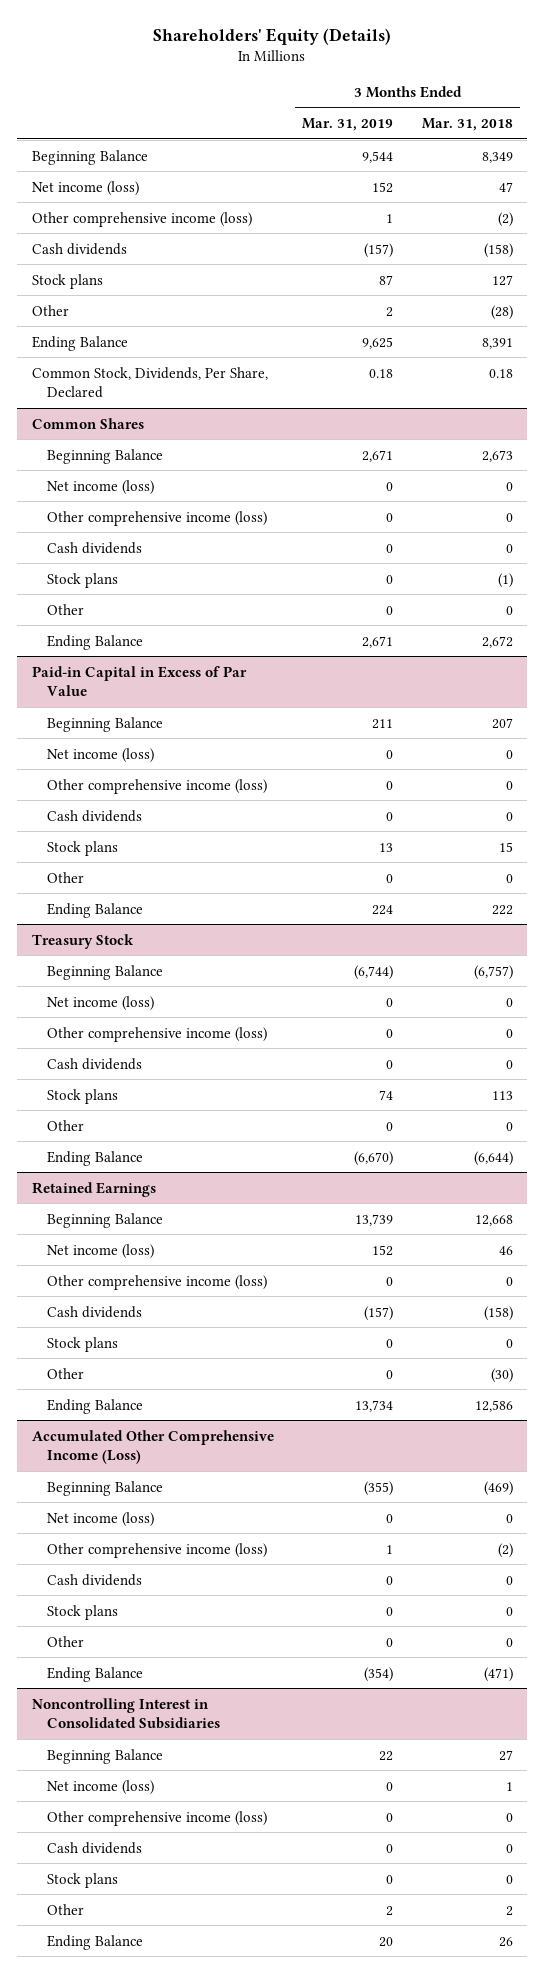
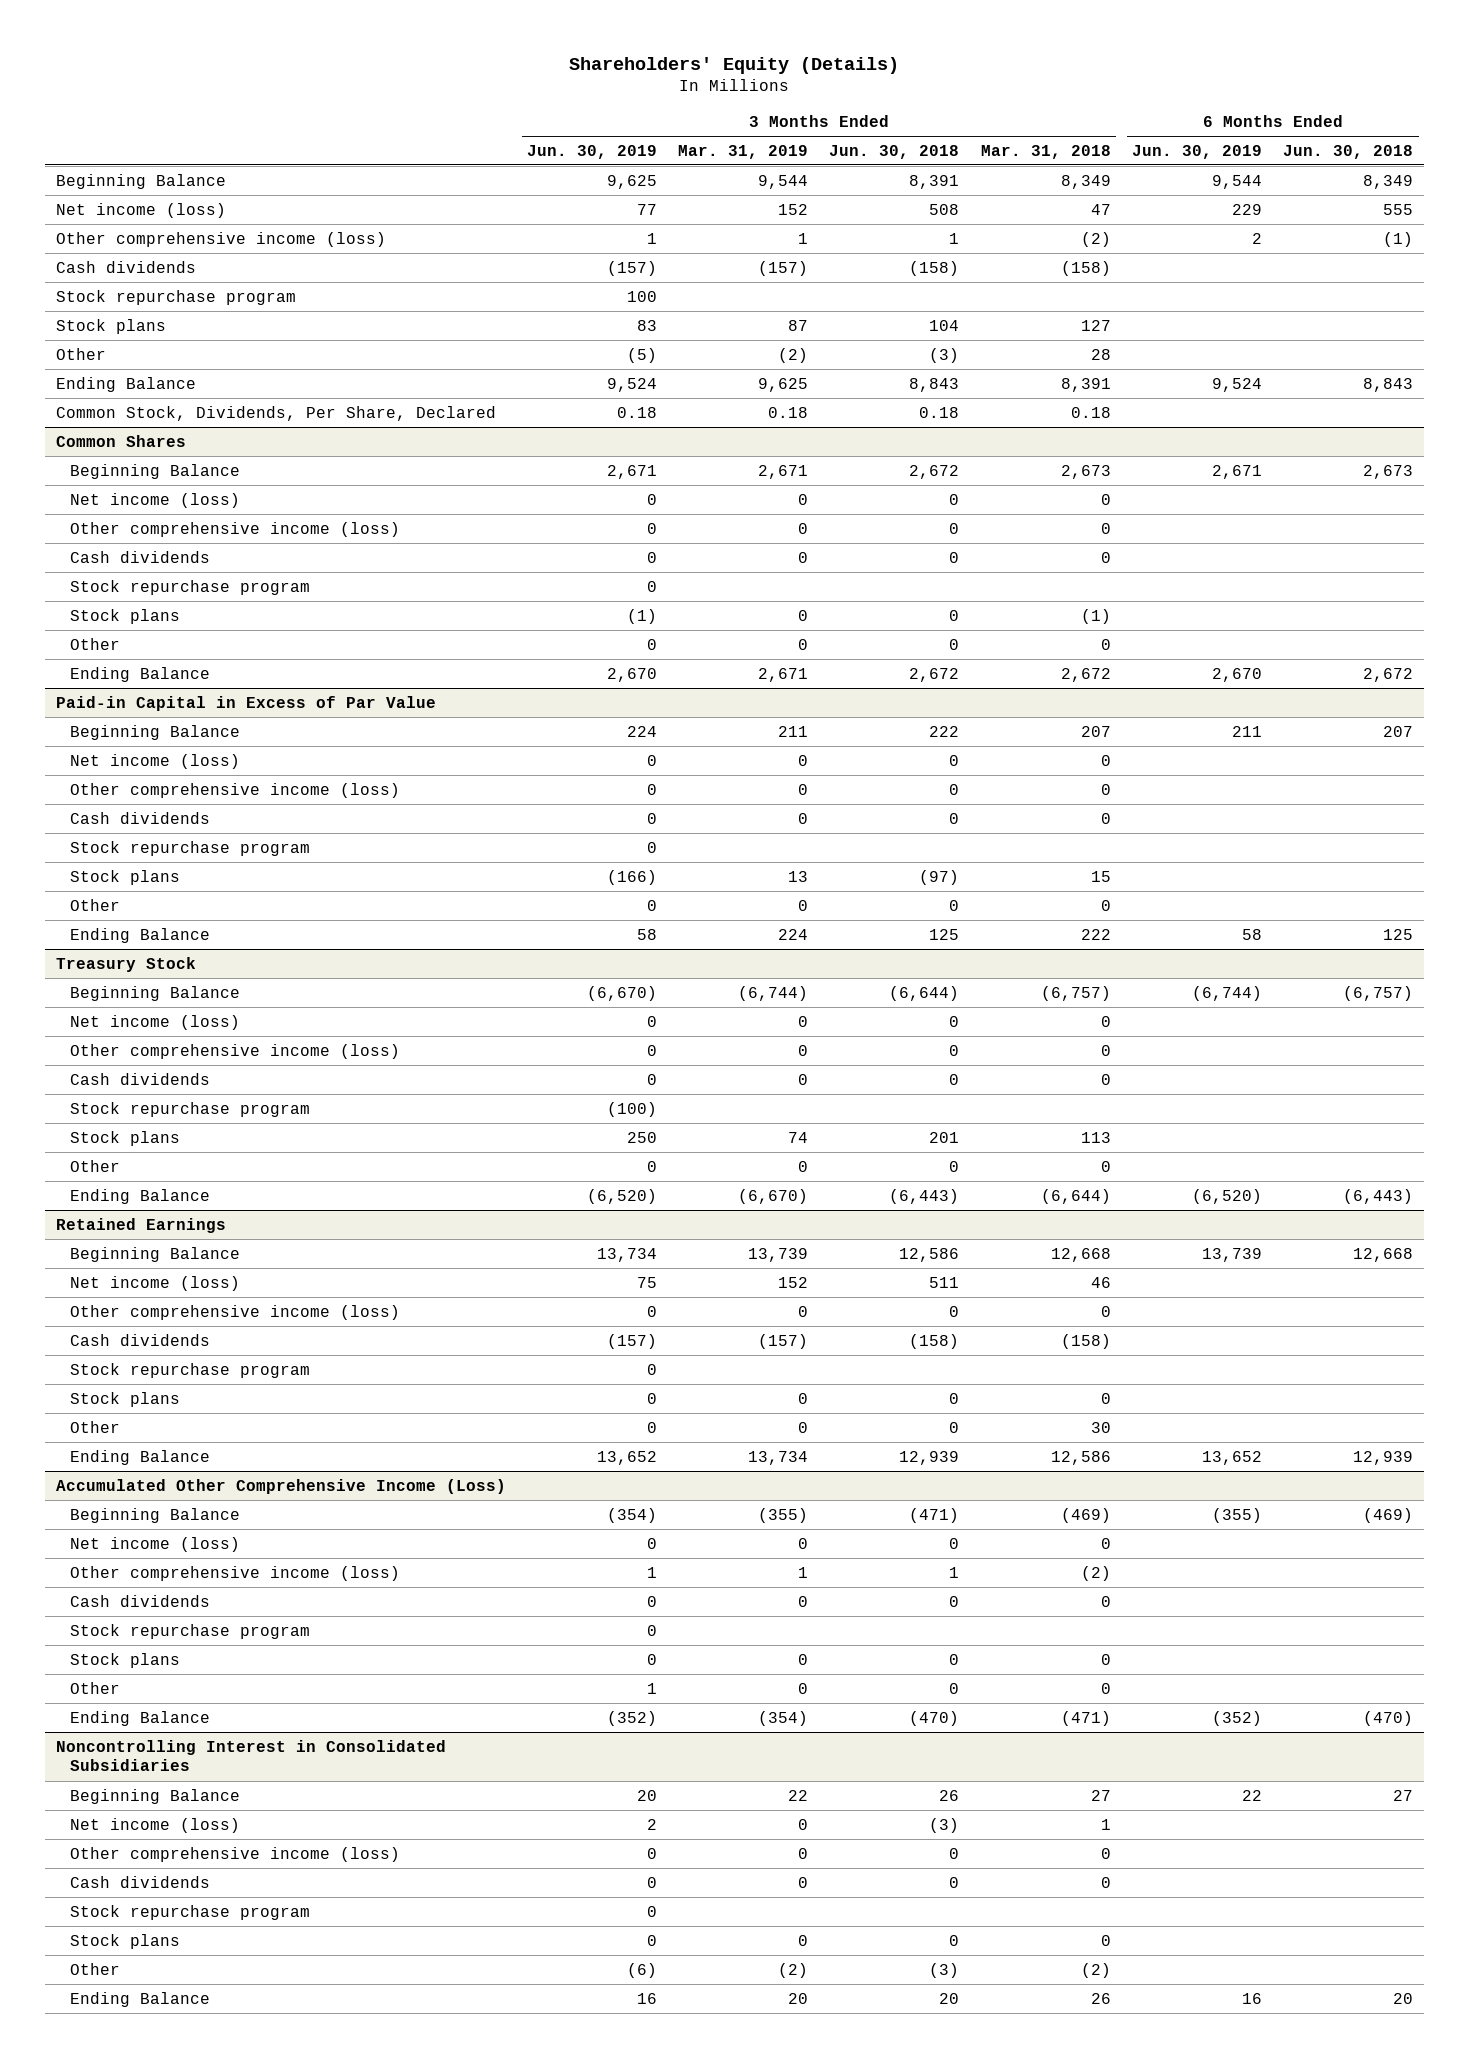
- | 3 Months Ended Mar. 31, 2019 | 3 Months Ended Mar. 31, 2018
+ | 3 Months Ended Jun. 30, 2019 | 3 Months Ended Mar. 31, 2019 | 3 Months Ended Jun. 30, 2018 | 3 Months Ended Mar. 31, 2018 | 6 Months Ended Jun. 30, 2019 | 6 Months Ended Jun. 30, 2018
+ Stock repurchase program | 100 | | | | |
- Other | 2 | (28)
+ Other | (5) | (2) | (3) | 28 | |
@ Common Shares
+ Stock repurchase program | 0 | | | | |
@ Paid-in Capital in Excess of Par Value
+ Stock repurchase program | 0 | | | | |
@ Treasury Stock
+ Stock repurchase program | (100) | | | | |
@ Retained Earnings
+ Stock repurchase program | 0 | | | | |
- Other | 0 | (30)
+ Other | 0 | 0 | 0 | 30 | |
@ Accumulated Other Comprehensive Income (Loss)
+ Stock repurchase program | 0 | | | | |
@ Noncontrolling Interest in Consolidated Subsidiaries
+ Stock repurchase program | 0 | | | | |
- Other | 2 | 2
+ Other | (6) | (2) | (3) | (2) | |

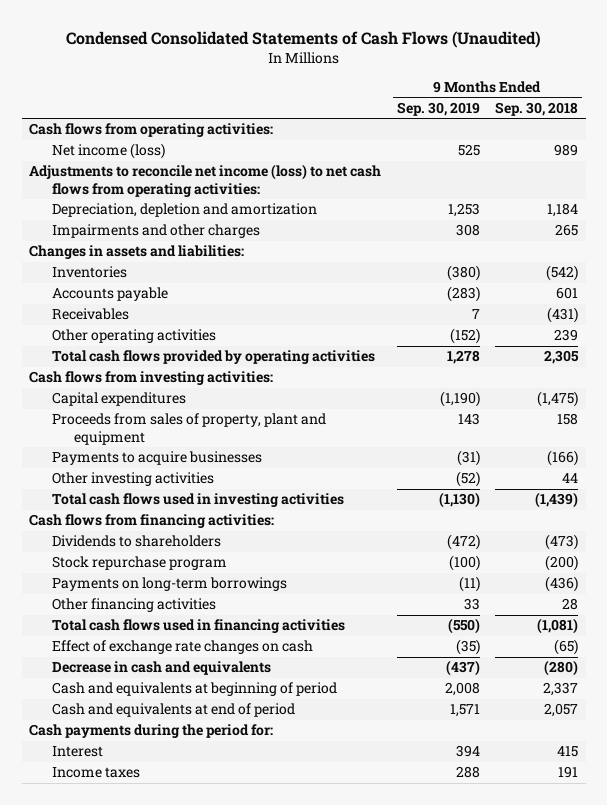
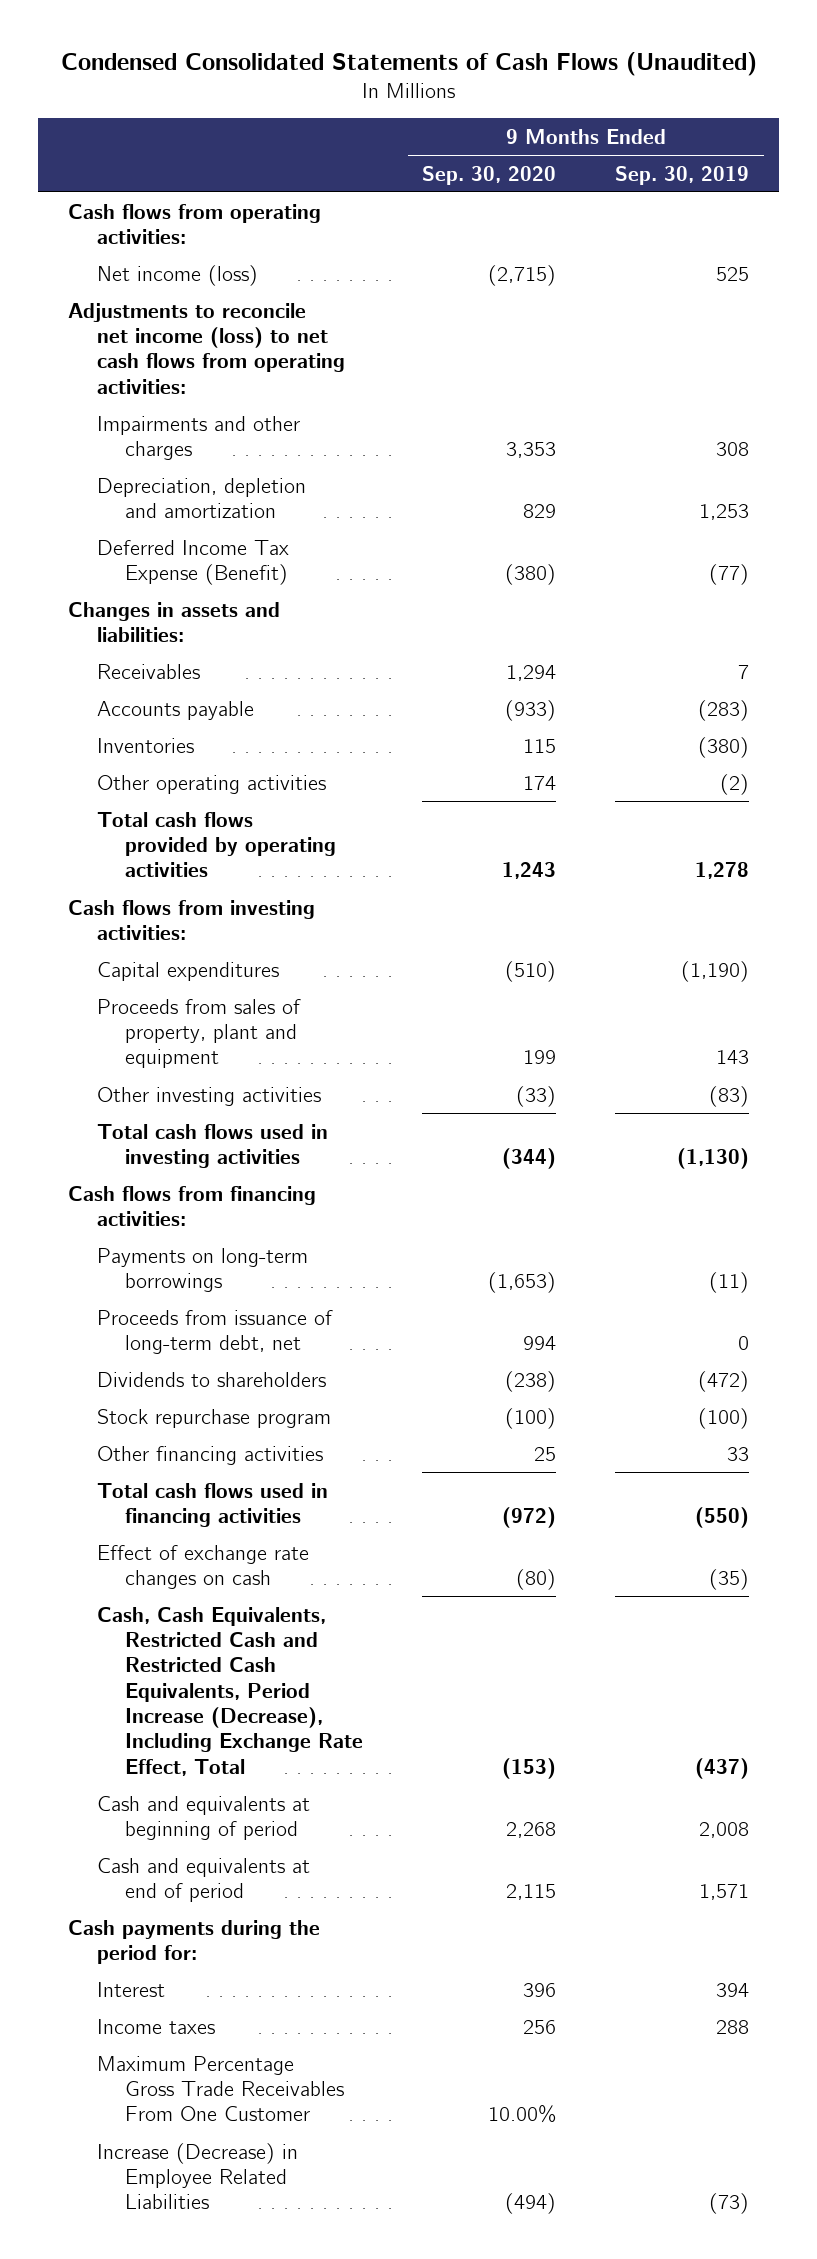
- | 9 Months Ended Sep. 30, 2019 | 9 Months Ended Sep. 30, 2018
+ | 9 Months Ended Sep. 30, 2020 | 9 Months Ended Sep. 30, 2019
moved down: Depreciation, depletion and amortization | 829 | 1,253
+ Deferred Income Tax Expense (Benefit) | (380) | (77)
- Other operating activities | (152) | 239
moved down: Accounts payable | (933) | (283)
moved down: Inventories | 115 | (380)
+ Other operating activities | 174 | (2)
- Payments to acquire businesses | (31) | (166)
- Other investing activities | (52) | 44
+ Other investing activities | (33) | (83)
moved up: Payments on long-term borrowings | (1,653) | (11)
+ Proceeds from issuance of long-term debt, net | 994 | 0
- Decrease in cash and equivalents | (437) | (280)
+ Cash, Cash Equivalents, Restricted Cash and Restricted Cash Equivalents, Period Increase (Decrease), Including Exchange Rate Effect, Total | (153) | (437)
+ Maximum Percentage Gross Trade Receivables From One Customer | 10.00% |
+ Increase (Decrease) in Employee Related Liabilities | (494) | (73)

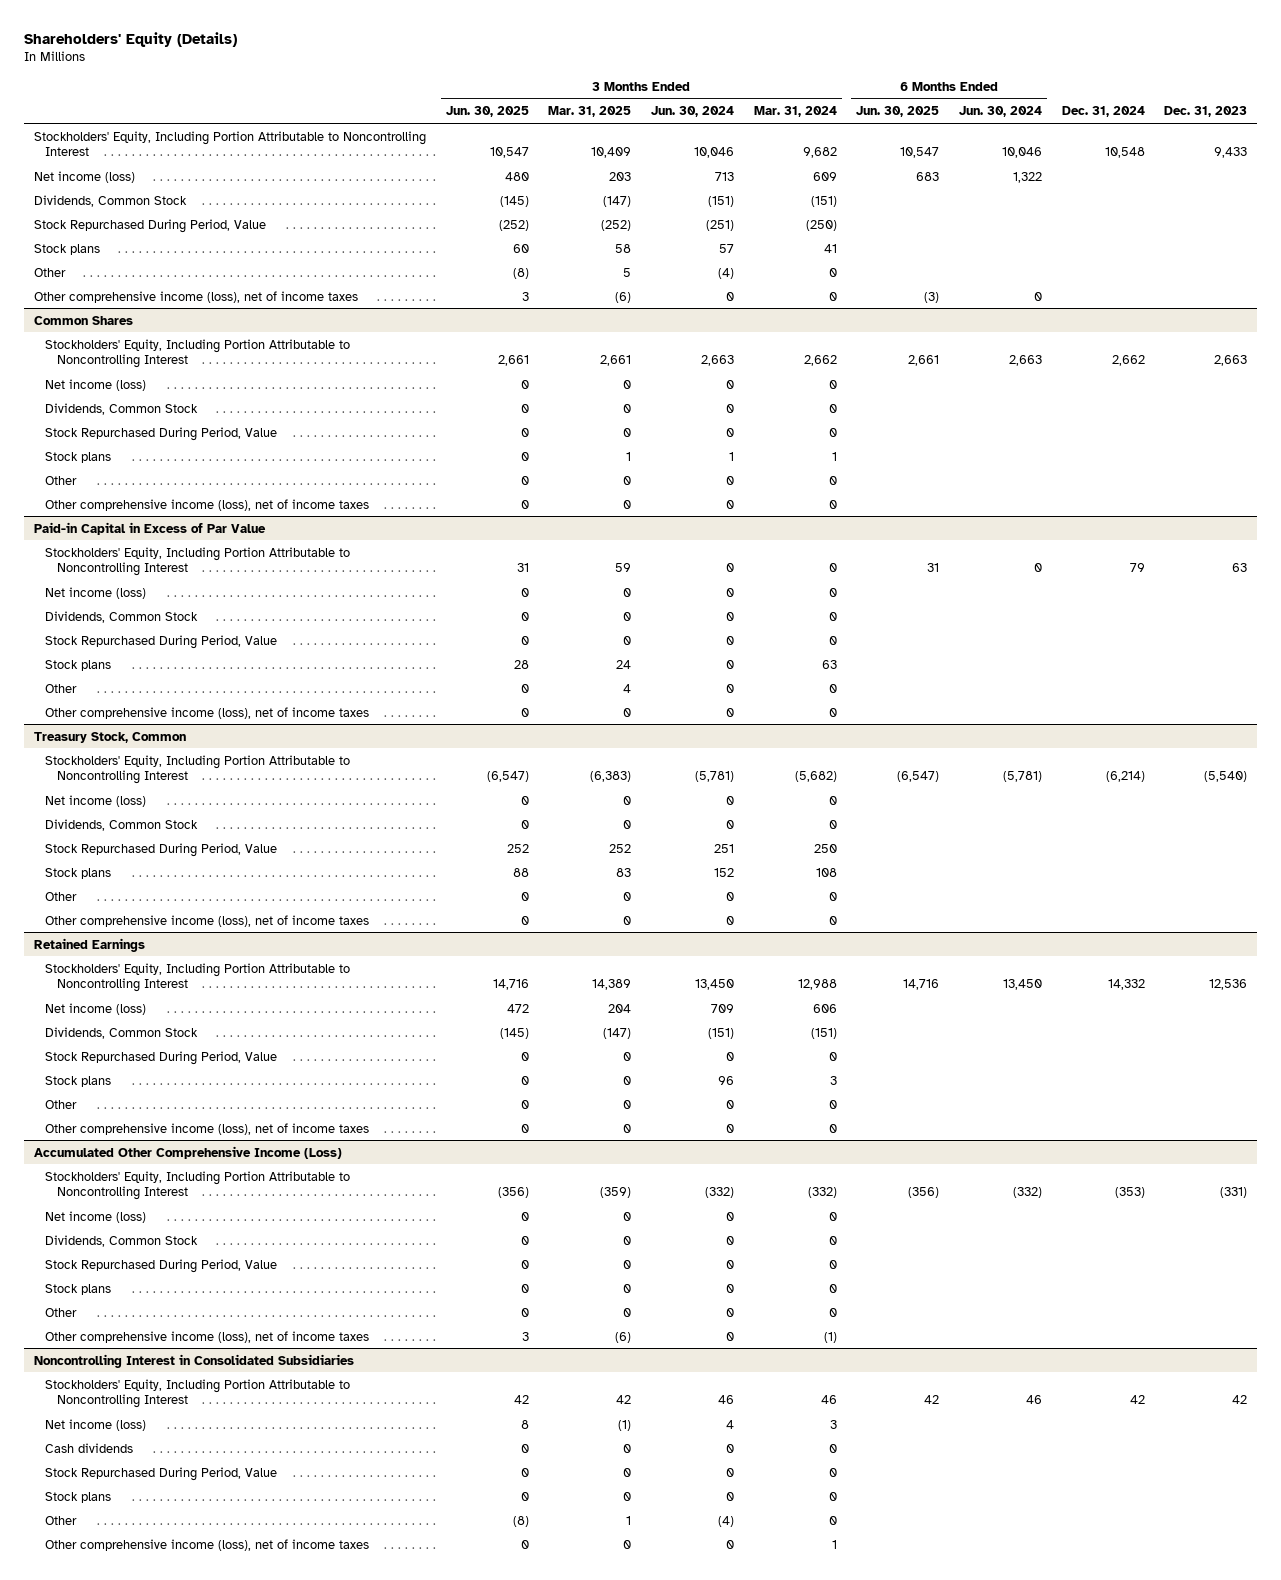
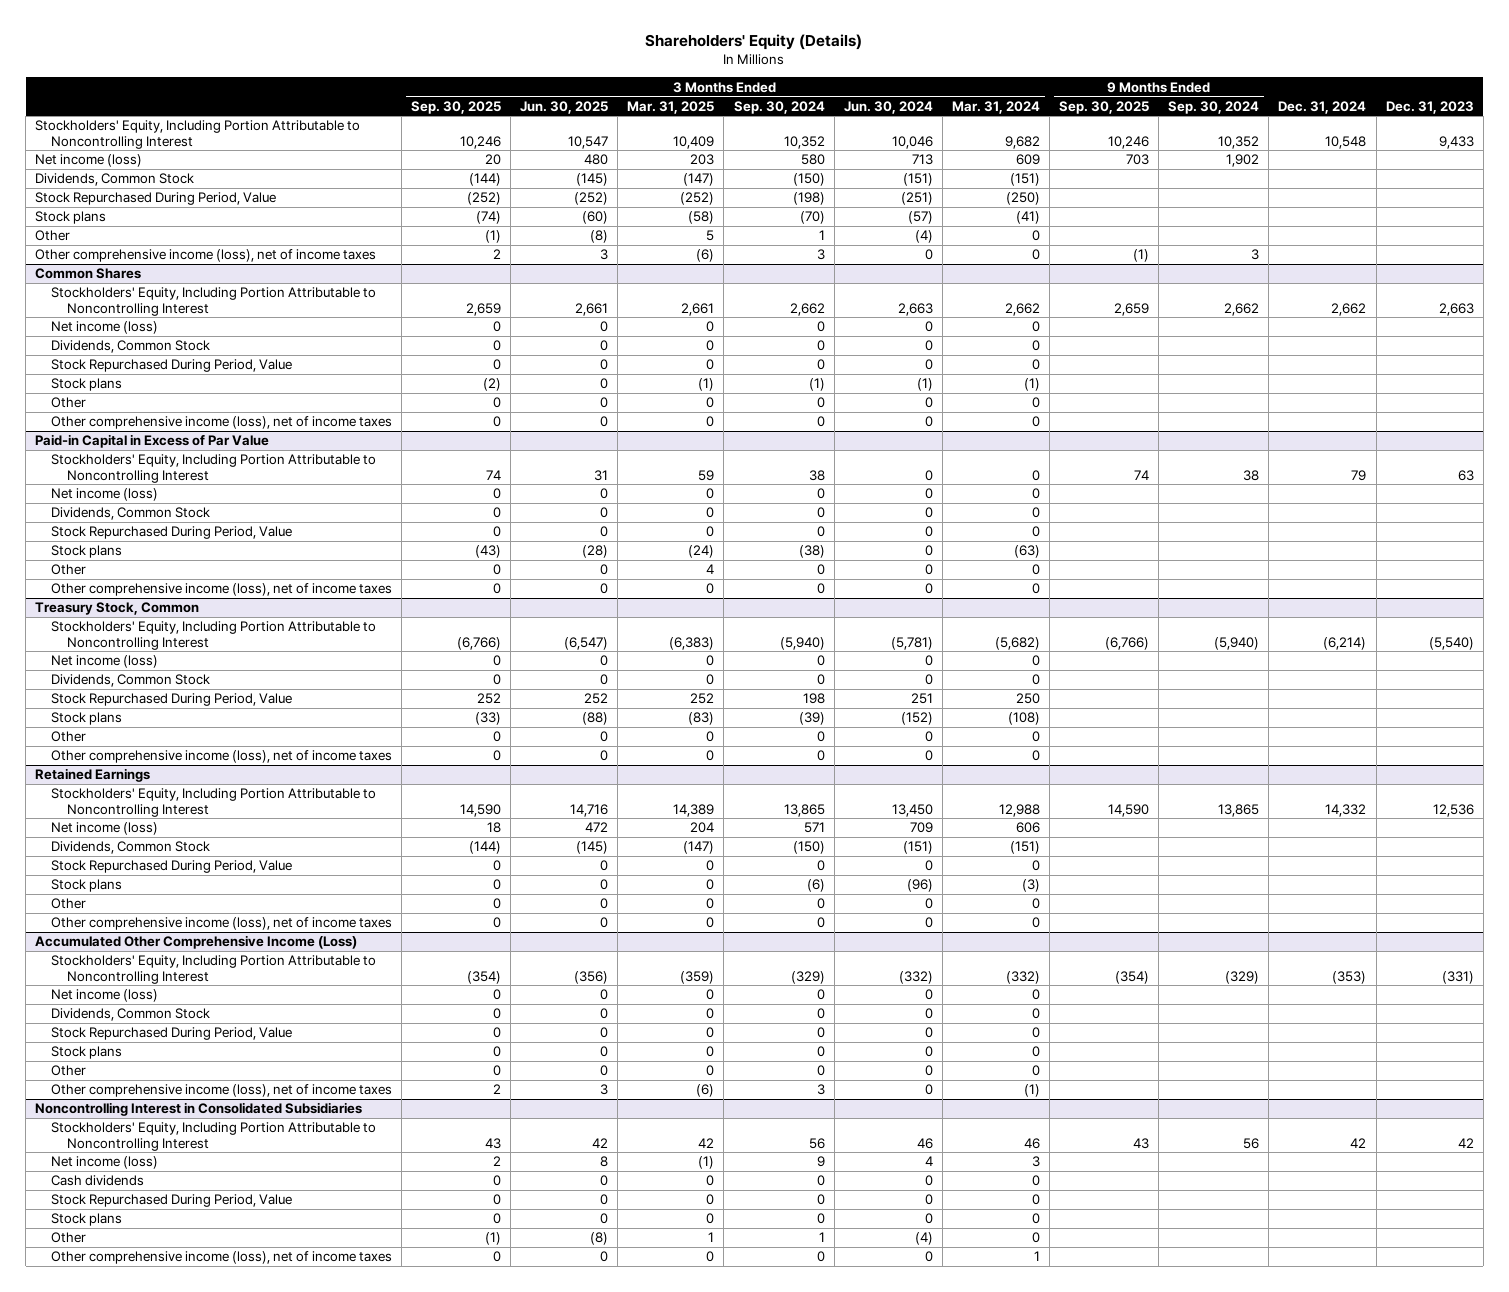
- | 3 Months Ended Jun. 30, 2025 | 3 Months Ended Mar. 31, 2025 | 3 Months Ended Jun. 30, 2024 | 3 Months Ended Mar. 31, 2024 | 6 Months Ended Jun. 30, 2025 | 6 Months Ended Jun. 30, 2024 | Dec. 31, 2024 | Dec. 31, 2023
+ | 3 Months Ended Sep. 30, 2025 | 3 Months Ended Jun. 30, 2025 | 3 Months Ended Mar. 31, 2025 | 3 Months Ended Sep. 30, 2024 | 3 Months Ended Jun. 30, 2024 | 3 Months Ended Mar. 31, 2024 | 9 Months Ended Sep. 30, 2025 | 9 Months Ended Sep. 30, 2024 | Dec. 31, 2024 | Dec. 31, 2023
- Stock plans | 60 | 58 | 57 | 41 | | | |
+ Stock plans | (74) | (60) | (58) | (70) | (57) | (41) | | | |
@ Common Shares
- Stock plans | 0 | 1 | 1 | 1 | | | |
+ Stock plans | (2) | 0 | (1) | (1) | (1) | (1) | | | |
@ Paid-in Capital in Excess of Par Value
- Stock plans | 28 | 24 | 0 | 63 | | | |
+ Stock plans | (43) | (28) | (24) | (38) | 0 | (63) | | | |
@ Treasury Stock, Common
- Stock plans | 88 | 83 | 152 | 108 | | | |
+ Stock plans | (33) | (88) | (83) | (39) | (152) | (108) | | | |
@ Retained Earnings
- Stock plans | 0 | 0 | 96 | 3 | | | |
+ Stock plans | 0 | 0 | 0 | (6) | (96) | (3) | | | |

